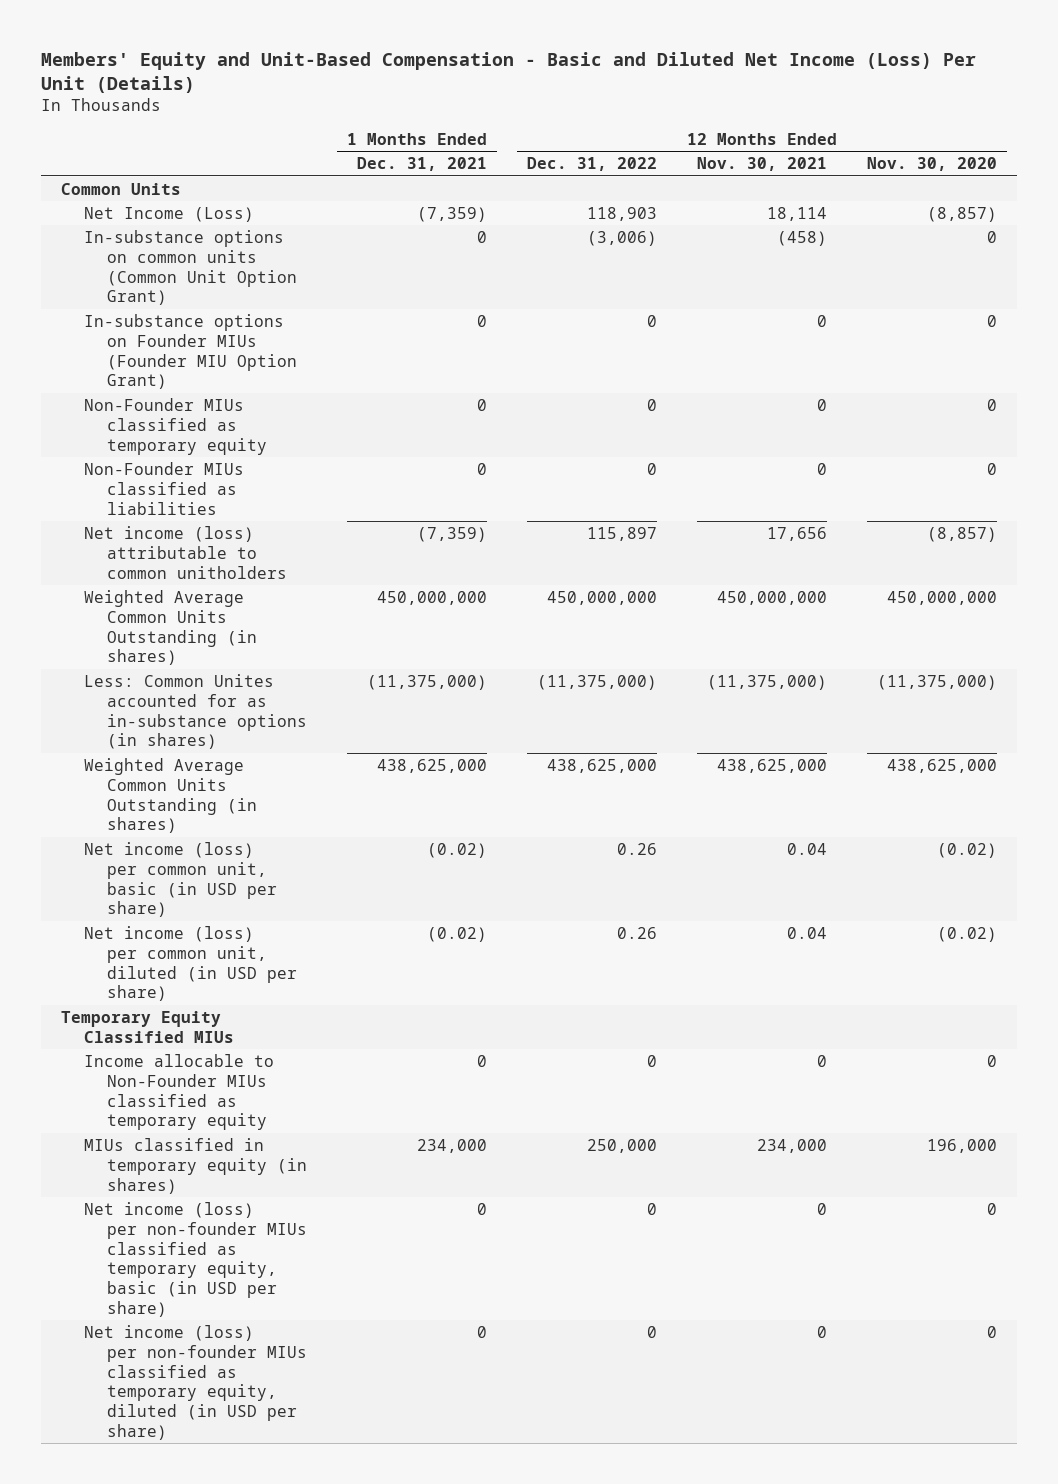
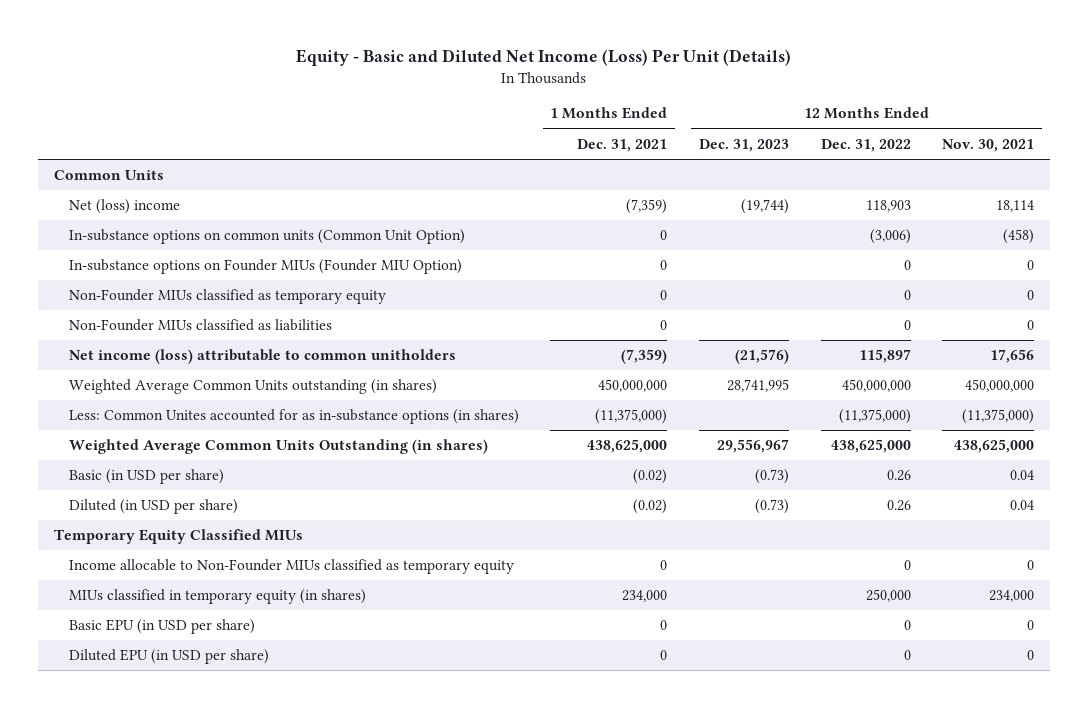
- Members' Equity and Unit-Based Compensation - Basic and Diluted Net Income (Loss) Per Unit (Details)
+ Equity - Basic and Diluted Net Income (Loss) Per Unit (Details)
- | 1 Months Ended Dec. 31, 2021 | 12 Months Ended Dec. 31, 2022 | 12 Months Ended Nov. 30, 2021 | 12 Months Ended Nov. 30, 2020
+ | 1 Months Ended Dec. 31, 2021 | 12 Months Ended Dec. 31, 2023 | 12 Months Ended Dec. 31, 2022 | 12 Months Ended Nov. 30, 2021
- Net Income (Loss) | (7,359) | 118,903 | 18,114 | (8,857)
- In-substance options on common units (Common Unit Option Grant) | 0 | (3,006) | (458) | 0
- In-substance options on Founder MIUs (Founder MIU Option Grant) | 0 | 0 | 0 | 0
+ Net (loss) income | (7,359) | (19,744) | 118,903 | 18,114
+ In-substance options on common units (Common Unit Option) | 0 | | (3,006) | (458)
+ In-substance options on Founder MIUs (Founder MIU Option) | 0 | | 0 | 0
- Weighted Average Common Units Outstanding (in shares) | 450,000,000 | 450,000,000 | 450,000,000 | 450,000,000
+ Weighted Average Common Units outstanding (in shares) | 450,000,000 | 28,741,995 | 450,000,000 | 450,000,000
- Net income (loss) per common unit, basic (in USD per share) | (0.02) | 0.26 | 0.04 | (0.02)
- Net income (loss) per common unit, diluted (in USD per share) | (0.02) | 0.26 | 0.04 | (0.02)
+ Basic (in USD per share) | (0.02) | (0.73) | 0.26 | 0.04
+ Diluted (in USD per share) | (0.02) | (0.73) | 0.26 | 0.04
- Net income (loss) per non-founder MIUs classified as temporary equity, basic (in USD per share) | 0 | 0 | 0 | 0
- Net income (loss) per non-founder MIUs classified as temporary equity, diluted (in USD per share) | 0 | 0 | 0 | 0
+ Basic EPU (in USD per share) | 0 | | 0 | 0
+ Diluted EPU (in USD per share) | 0 | | 0 | 0

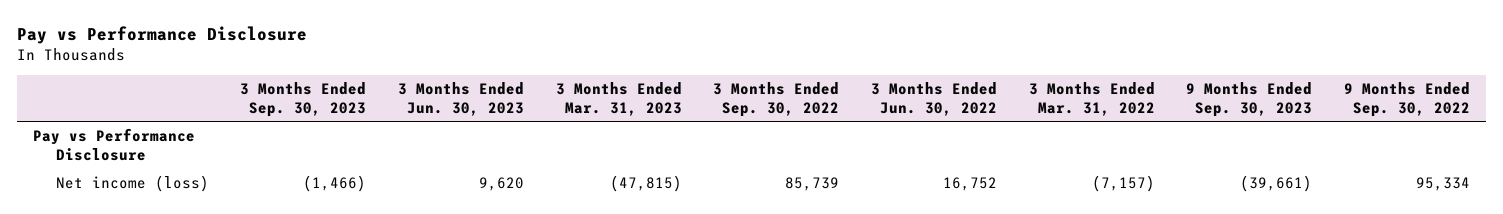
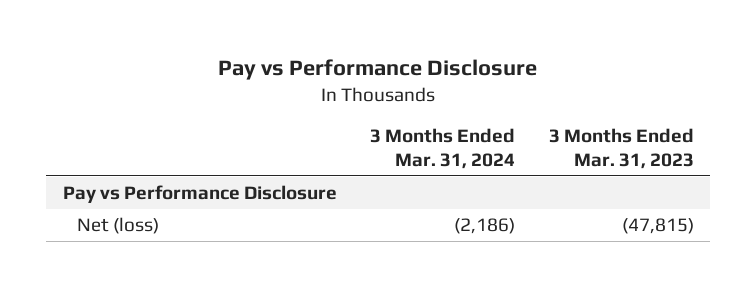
- | 3 Months Ended Sep. 30, 2023 | 3 Months Ended Jun. 30, 2023 | 3 Months Ended Mar. 31, 2023 | 3 Months Ended Sep. 30, 2022 | 3 Months Ended Jun. 30, 2022 | 3 Months Ended Mar. 31, 2022 | 9 Months Ended Sep. 30, 2023 | 9 Months Ended Sep. 30, 2022
+ | 3 Months Ended Mar. 31, 2024 | 3 Months Ended Mar. 31, 2023
- Net income (loss) | (1,466) | 9,620 | (47,815) | 85,739 | 16,752 | (7,157) | (39,661) | 95,334
+ Net (loss) | (2,186) | (47,815)

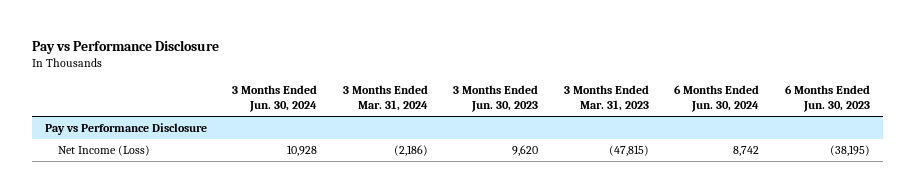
- | 3 Months Ended Mar. 31, 2024 | 3 Months Ended Mar. 31, 2023
+ | 3 Months Ended Jun. 30, 2024 | 3 Months Ended Mar. 31, 2024 | 3 Months Ended Jun. 30, 2023 | 3 Months Ended Mar. 31, 2023 | 6 Months Ended Jun. 30, 2024 | 6 Months Ended Jun. 30, 2023
- Net (loss) | (2,186) | (47,815)
+ Net Income (Loss) | 10,928 | (2,186) | 9,620 | (47,815) | 8,742 | (38,195)

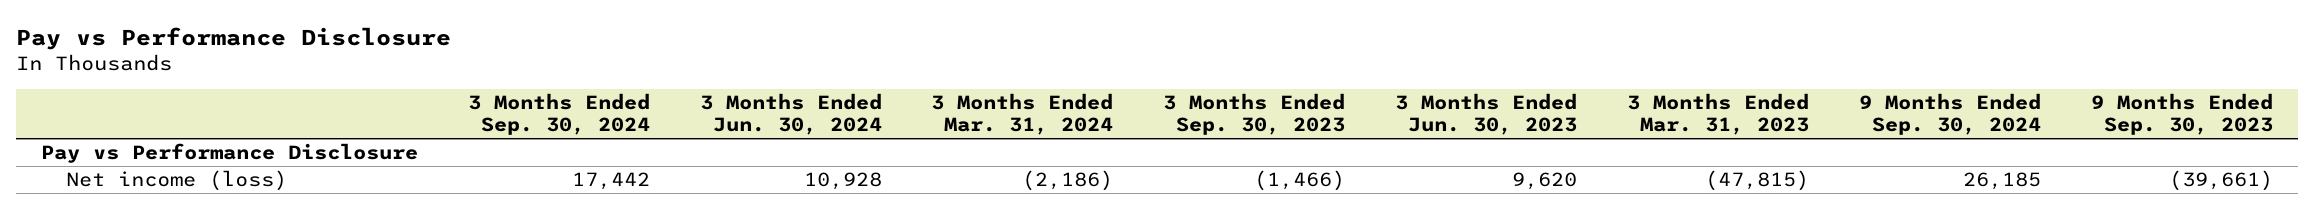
- | 3 Months Ended Jun. 30, 2024 | 3 Months Ended Mar. 31, 2024 | 3 Months Ended Jun. 30, 2023 | 3 Months Ended Mar. 31, 2023 | 6 Months Ended Jun. 30, 2024 | 6 Months Ended Jun. 30, 2023
+ | 3 Months Ended Sep. 30, 2024 | 3 Months Ended Jun. 30, 2024 | 3 Months Ended Mar. 31, 2024 | 3 Months Ended Sep. 30, 2023 | 3 Months Ended Jun. 30, 2023 | 3 Months Ended Mar. 31, 2023 | 9 Months Ended Sep. 30, 2024 | 9 Months Ended Sep. 30, 2023
- Net Income (Loss) | 10,928 | (2,186) | 9,620 | (47,815) | 8,742 | (38,195)
+ Net income (loss) | 17,442 | 10,928 | (2,186) | (1,466) | 9,620 | (47,815) | 26,185 | (39,661)

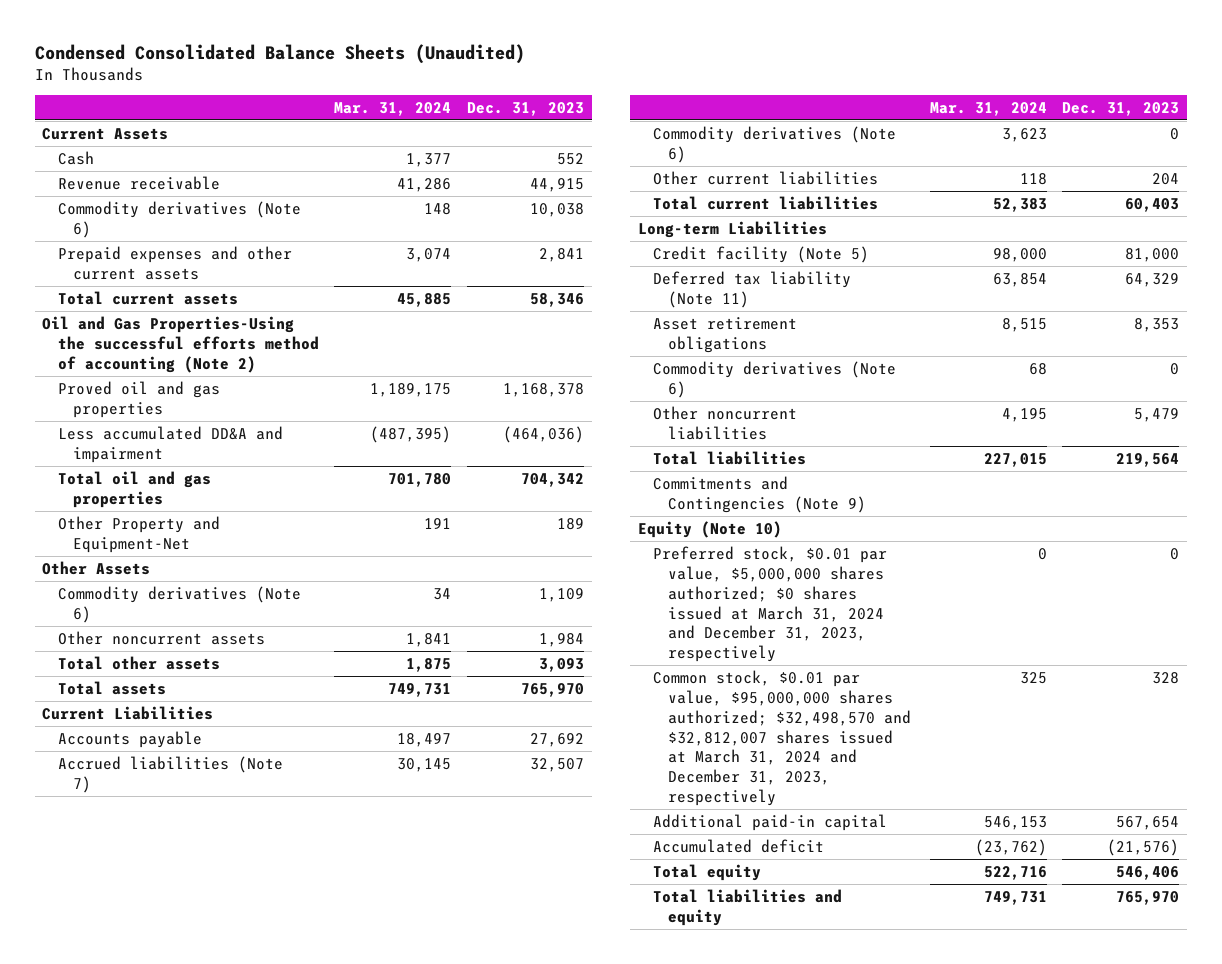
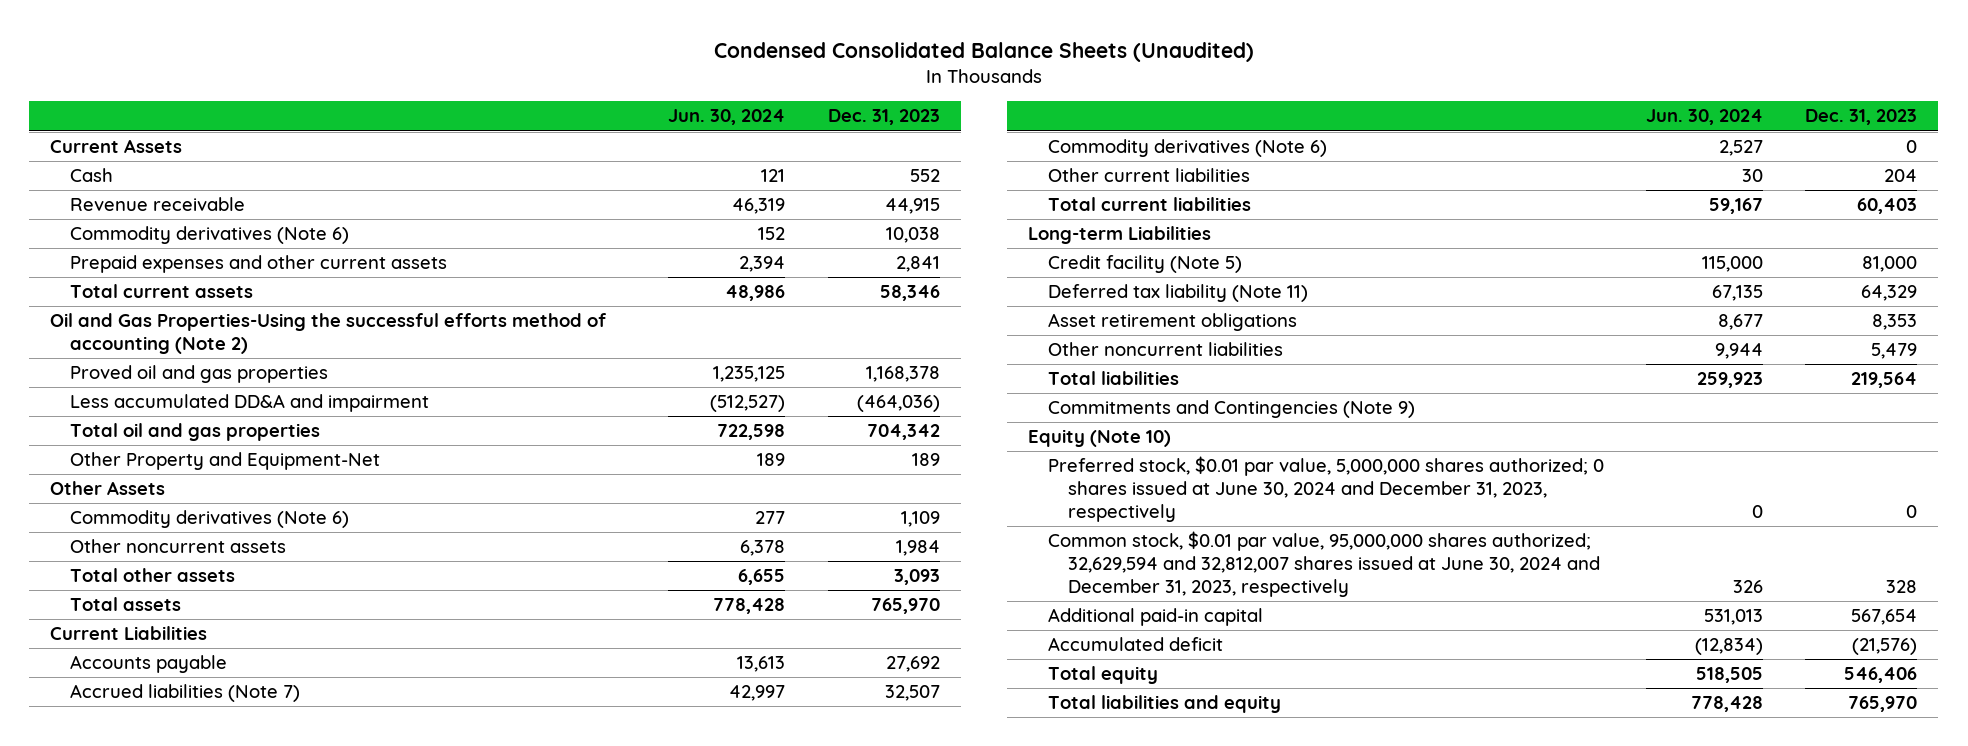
- | Mar. 31, 2024 | Dec. 31, 2023
+ | Jun. 30, 2024 | Dec. 31, 2023
- Commodity derivatives (Note 6) | 68 | 0
- Preferred stock, $0.01 par value, $5,000,000 shares authorized; $0 shares issued at March 31, 2024 and December 31, 2023, respectively | 0 | 0
- Common stock, $0.01 par value, $95,000,000 shares authorized; $32,498,570 and $32,812,007 shares issued at March 31, 2024 and December 31, 2023, respectively | 325 | 328
+ Preferred stock, $0.01 par value, 5,000,000 shares authorized; 0 shares issued at June 30, 2024 and December 31, 2023, respectively | 0 | 0
+ Common stock, $0.01 par value, 95,000,000 shares authorized; 32,629,594 and 32,812,007 shares issued at June 30, 2024 and December 31, 2023, respectively | 326 | 328

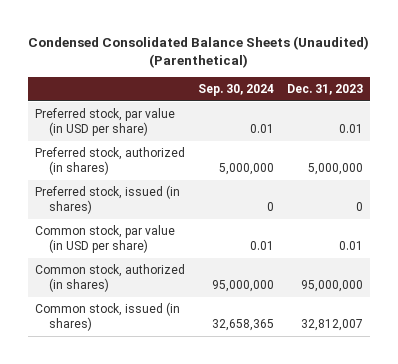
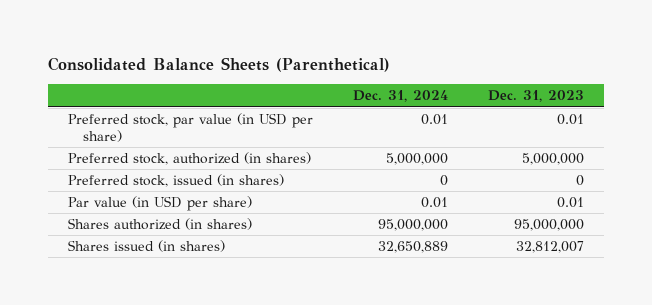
- Condensed Consolidated Balance Sheets (Unaudited) (Parenthetical)
+ Consolidated Balance Sheets (Parenthetical)
- | Sep. 30, 2024 | Dec. 31, 2023
+ | Dec. 31, 2024 | Dec. 31, 2023
- Common stock, par value (in USD per share) | 0.01 | 0.01
- Common stock, authorized (in shares) | 95,000,000 | 95,000,000
- Common stock, issued (in shares) | 32,658,365 | 32,812,007
+ Par value (in USD per share) | 0.01 | 0.01
+ Shares authorized (in shares) | 95,000,000 | 95,000,000
+ Shares issued (in shares) | 32,650,889 | 32,812,007

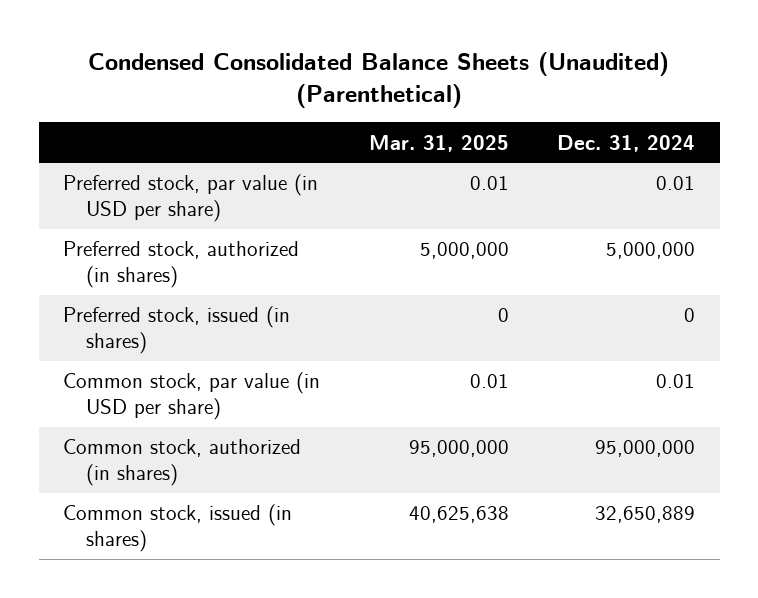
- Consolidated Balance Sheets (Parenthetical)
+ Condensed Consolidated Balance Sheets (Unaudited) (Parenthetical)
- | Dec. 31, 2024 | Dec. 31, 2023
+ | Mar. 31, 2025 | Dec. 31, 2024
- Par value (in USD per share) | 0.01 | 0.01
- Shares authorized (in shares) | 95,000,000 | 95,000,000
- Shares issued (in shares) | 32,650,889 | 32,812,007
+ Common stock, par value (in USD per share) | 0.01 | 0.01
+ Common stock, authorized (in shares) | 95,000,000 | 95,000,000
+ Common stock, issued (in shares) | 40,625,638 | 32,650,889

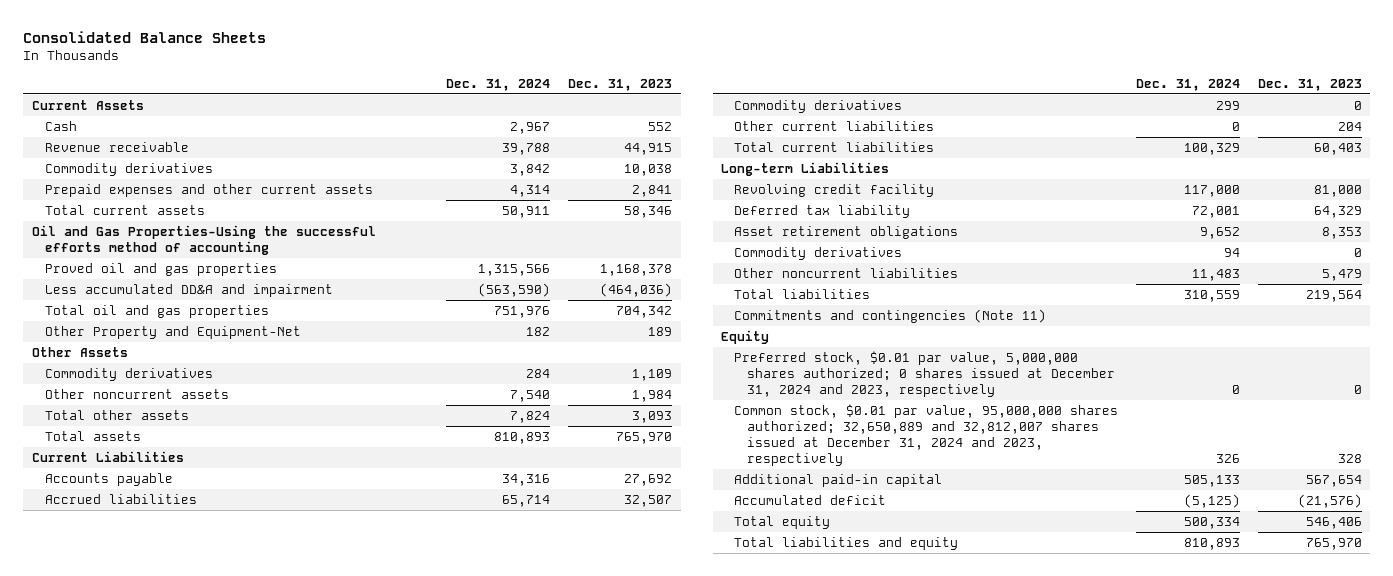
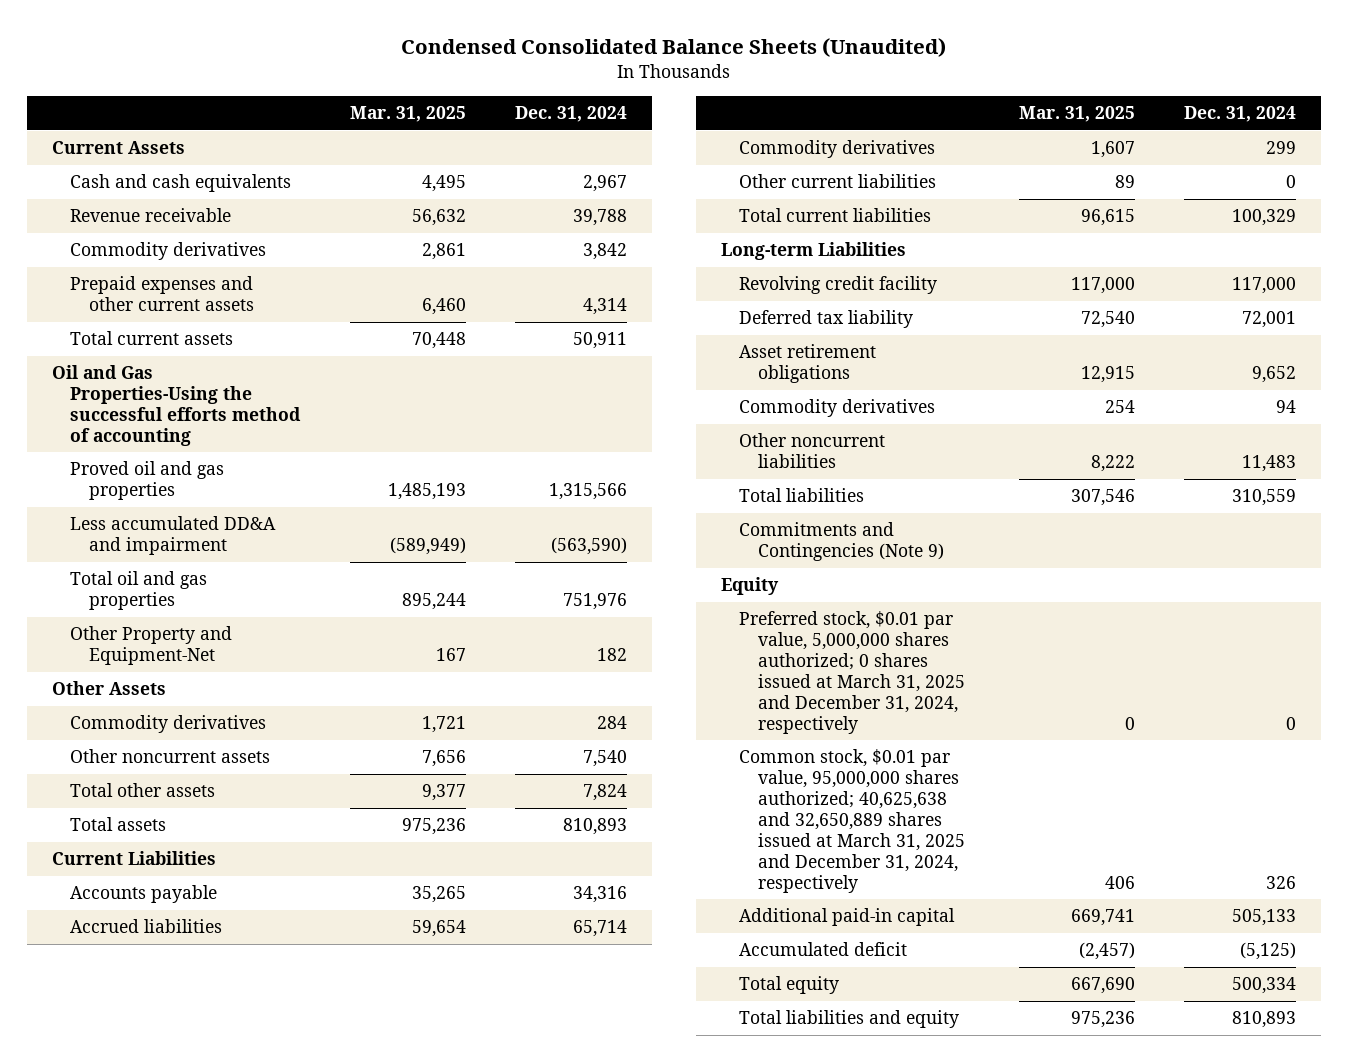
- Consolidated Balance Sheets
+ Condensed Consolidated Balance Sheets (Unaudited)
- | Dec. 31, 2024 | Dec. 31, 2023
+ | Mar. 31, 2025 | Dec. 31, 2024
- Cash | 2,967 | 552
+ Cash and cash equivalents | 4,495 | 2,967
- Commitments and contingencies (Note 11)
+ Commitments and Contingencies (Note 9)
- Preferred stock, $0.01 par value, 5,000,000 shares authorized; 0 shares issued at December 31, 2024 and 2023, respectively | 0 | 0
- Common stock, $0.01 par value, 95,000,000 shares authorized; 32,650,889 and 32,812,007 shares issued at December 31, 2024 and 2023, respectively | 326 | 328
+ Preferred stock, $0.01 par value, 5,000,000 shares authorized; 0 shares issued at March 31, 2025 and December 31, 2024, respectively | 0 | 0
+ Common stock, $0.01 par value, 95,000,000 shares authorized; 40,625,638 and 32,650,889 shares issued at March 31, 2025 and December 31, 2024, respectively | 406 | 326

